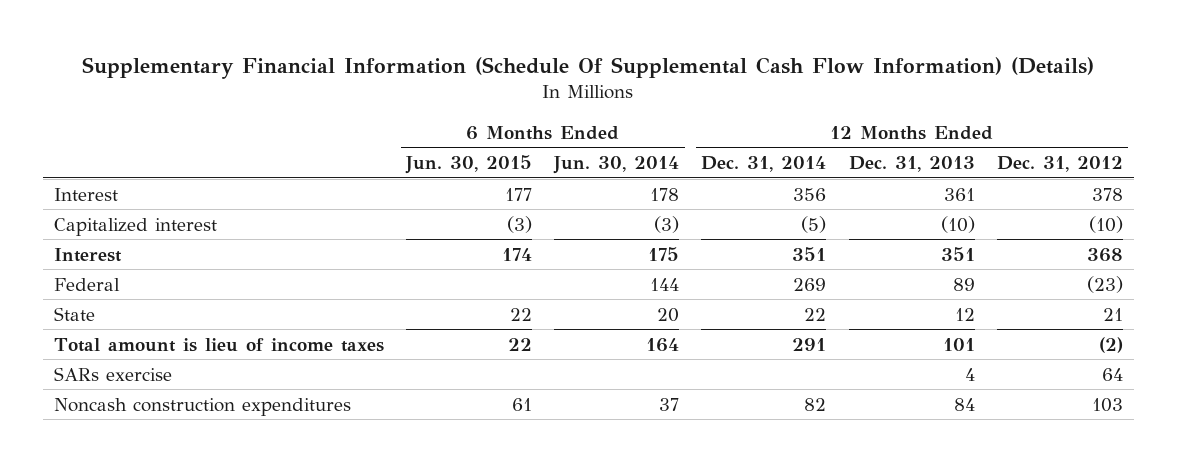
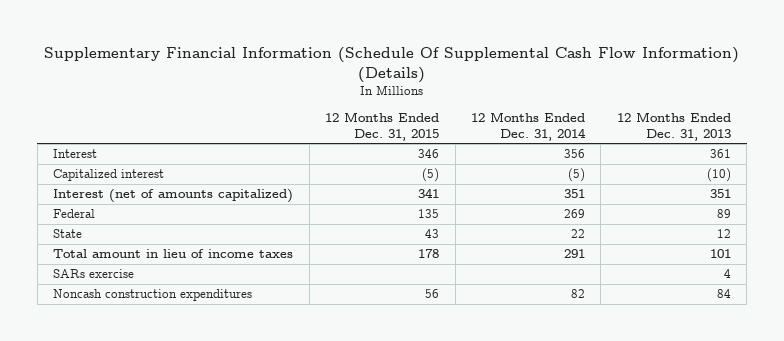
- | 6 Months Ended Jun. 30, 2015 | 6 Months Ended Jun. 30, 2014 | 12 Months Ended Dec. 31, 2014 | 12 Months Ended Dec. 31, 2013 | 12 Months Ended Dec. 31, 2012
+ | 12 Months Ended Dec. 31, 2015 | 12 Months Ended Dec. 31, 2014 | 12 Months Ended Dec. 31, 2013
- Interest | 174 | 175 | 351 | 351 | 368
+ Interest (net of amounts capitalized) | 341 | 351 | 351
- Total amount is lieu of income taxes | 22 | 164 | 291 | 101 | (2)
+ Total amount in lieu of income taxes | 178 | 291 | 101

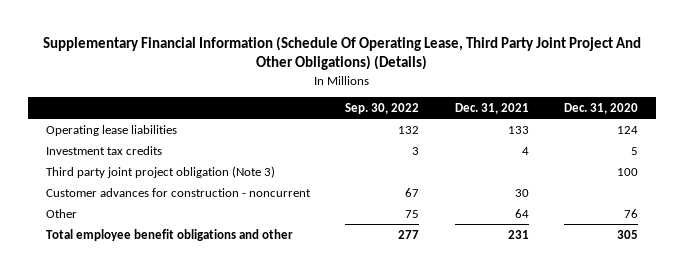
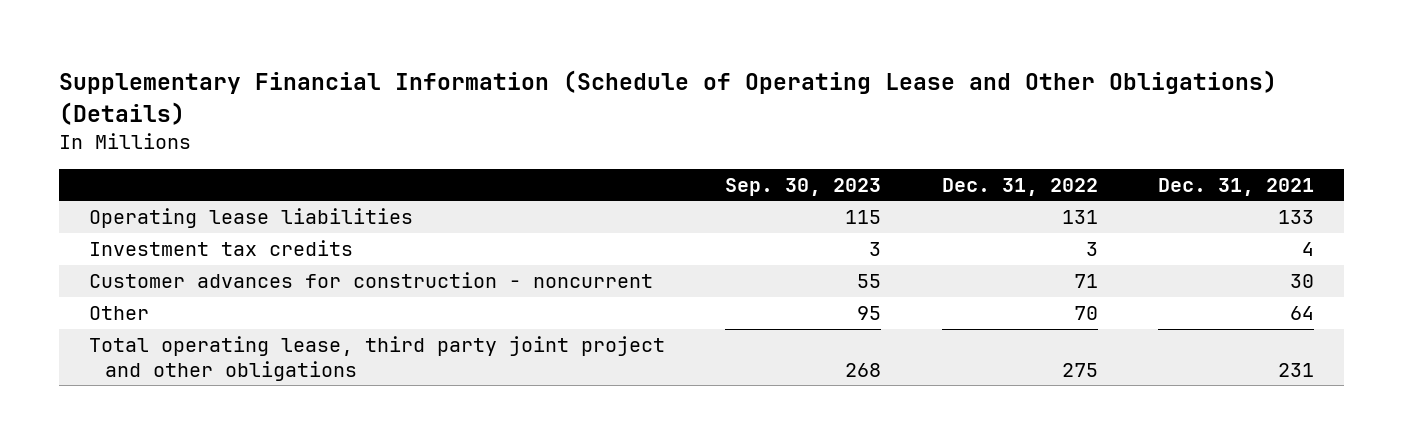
- Supplementary Financial Information (Schedule Of Operating Lease, Third Party Joint Project And Other Obligations) (Details)
+ Supplementary Financial Information (Schedule of Operating Lease and Other Obligations) (Details)
- | Sep. 30, 2022 | Dec. 31, 2021 | Dec. 31, 2020
+ | Sep. 30, 2023 | Dec. 31, 2022 | Dec. 31, 2021
- Third party joint project obligation (Note 3) | | | 100
- Total employee benefit obligations and other | 277 | 231 | 305
+ Total operating lease, third party joint project and other obligations | 268 | 275 | 231

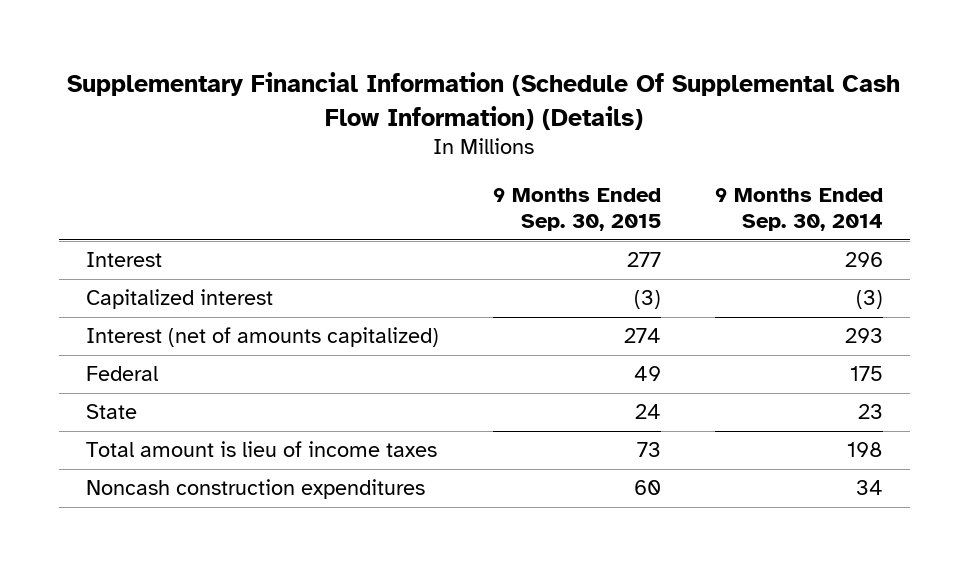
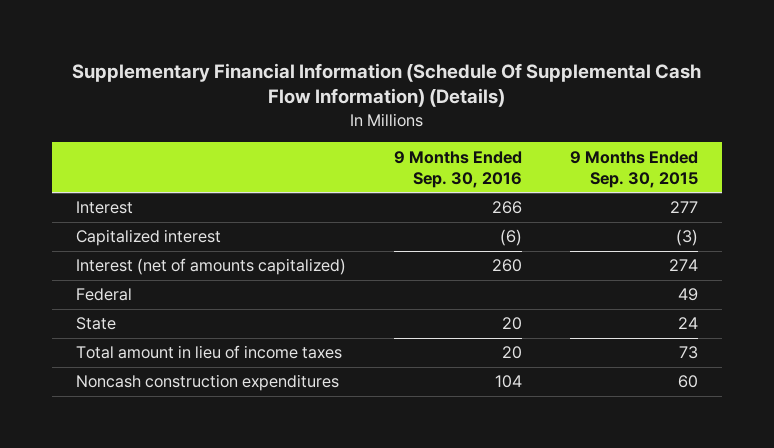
- | 9 Months Ended Sep. 30, 2015 | 9 Months Ended Sep. 30, 2014
+ | 9 Months Ended Sep. 30, 2016 | 9 Months Ended Sep. 30, 2015
- Total amount is lieu of income taxes | 73 | 198
+ Total amount in lieu of income taxes | 20 | 73

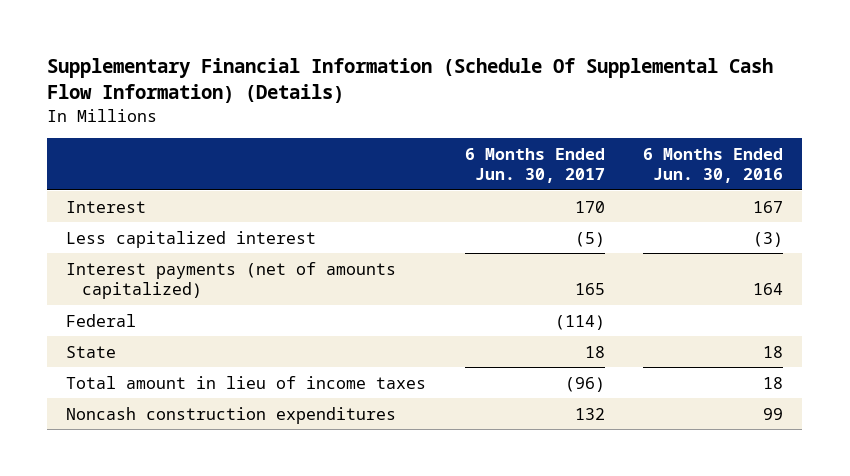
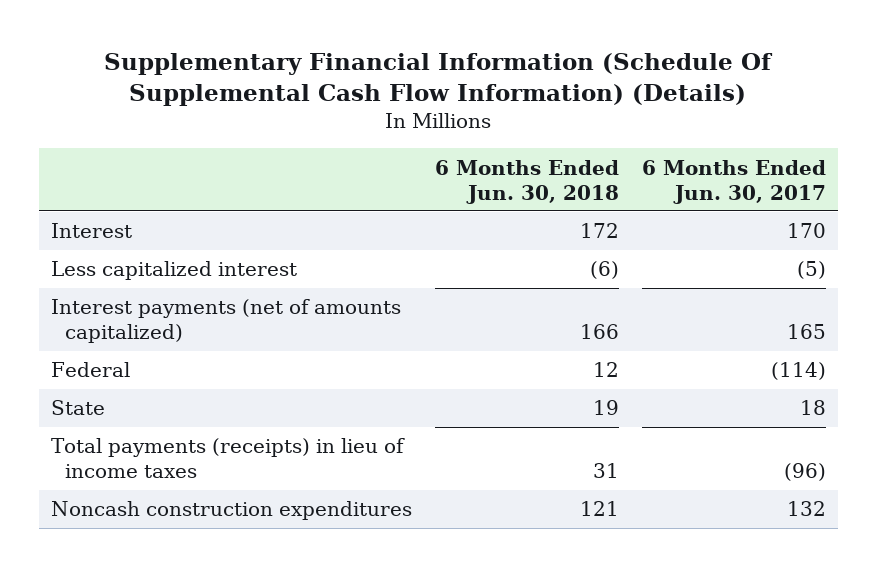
- | 6 Months Ended Jun. 30, 2017 | 6 Months Ended Jun. 30, 2016
+ | 6 Months Ended Jun. 30, 2018 | 6 Months Ended Jun. 30, 2017
- Total amount in lieu of income taxes | (96) | 18
+ Total payments (receipts) in lieu of income taxes | 31 | (96)

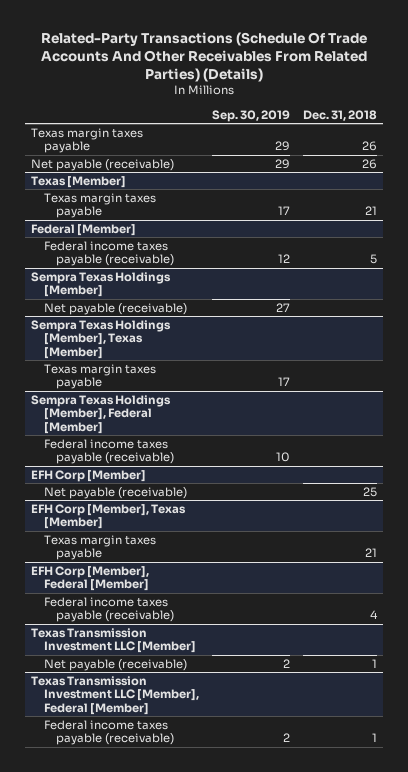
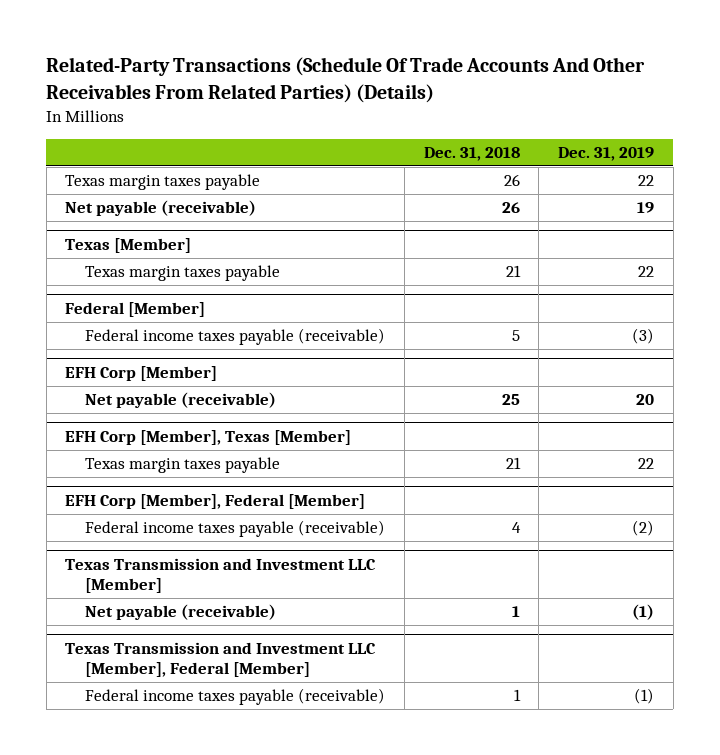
- | Sep. 30, 2019 | Dec. 31, 2018
+ | Dec. 31, 2018 | Dec. 31, 2019
- Sempra Texas Holdings [Member]
- Net payable (receivable) | 27 |
- Sempra Texas Holdings [Member], Texas [Member]
- Texas margin taxes payable | 17 |
- Sempra Texas Holdings [Member], Federal [Member]
- Federal income taxes payable (receivable) | 10 |
- Texas Transmission Investment LLC [Member]
+ Texas Transmission and Investment LLC [Member]
- Texas Transmission Investment LLC [Member], Federal [Member]
+ Texas Transmission and Investment LLC [Member], Federal [Member]

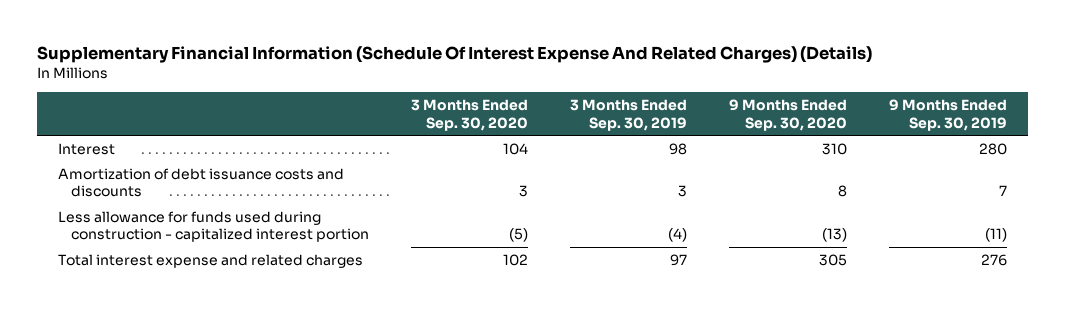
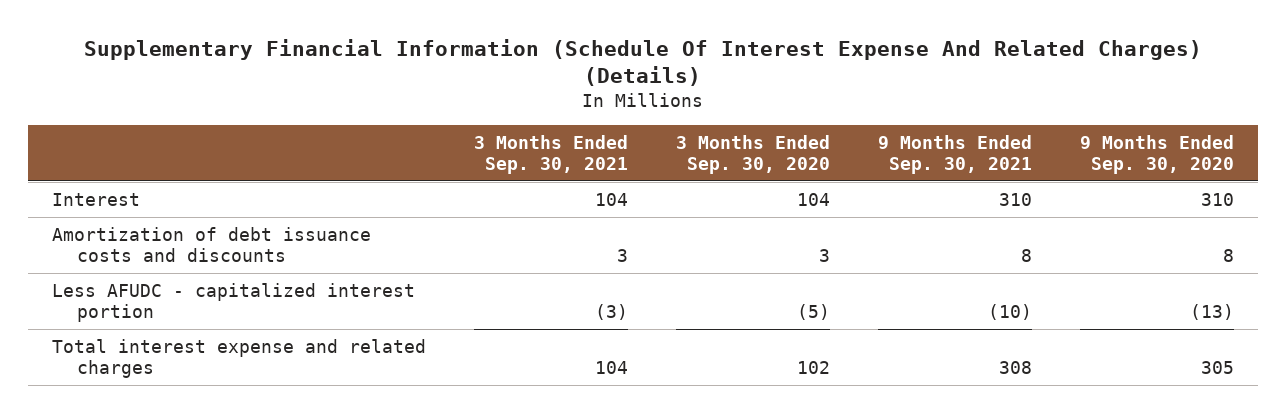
- | 3 Months Ended Sep. 30, 2020 | 3 Months Ended Sep. 30, 2019 | 9 Months Ended Sep. 30, 2020 | 9 Months Ended Sep. 30, 2019
+ | 3 Months Ended Sep. 30, 2021 | 3 Months Ended Sep. 30, 2020 | 9 Months Ended Sep. 30, 2021 | 9 Months Ended Sep. 30, 2020
- Less allowance for funds used during construction - capitalized interest portion | (5) | (4) | (13) | (11)
+ Less AFUDC - capitalized interest portion | (3) | (5) | (10) | (13)

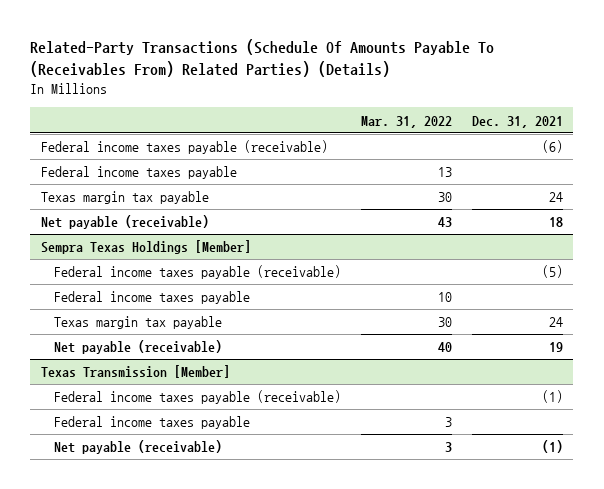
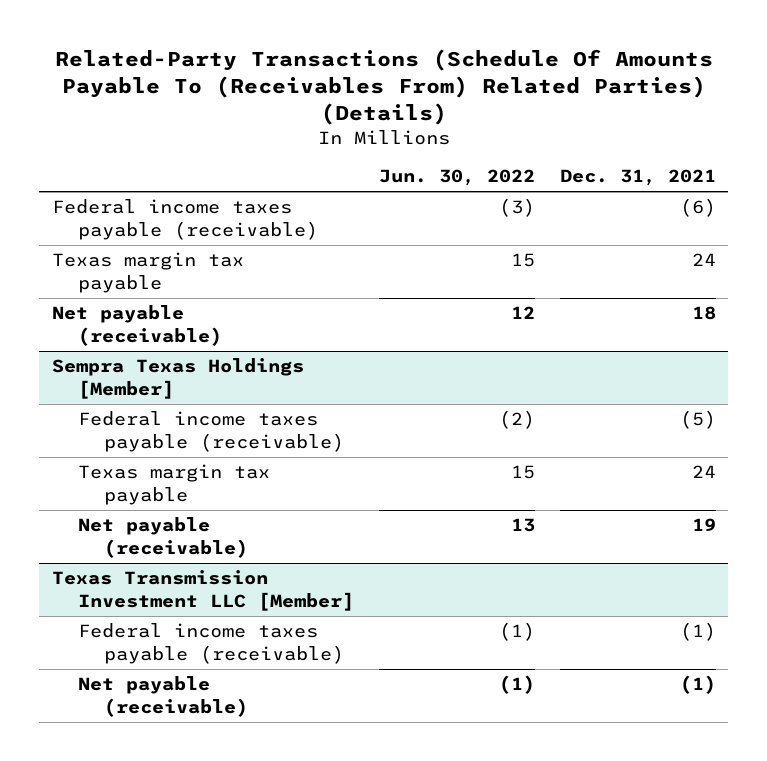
- | Mar. 31, 2022 | Dec. 31, 2021
+ | Jun. 30, 2022 | Dec. 31, 2021
- Federal income taxes payable | 13 |
@ Sempra Texas Holdings [Member]
- Federal income taxes payable | 10 |
- Texas Transmission [Member]
+ Texas Transmission Investment LLC [Member]
- Federal income taxes payable | 3 |

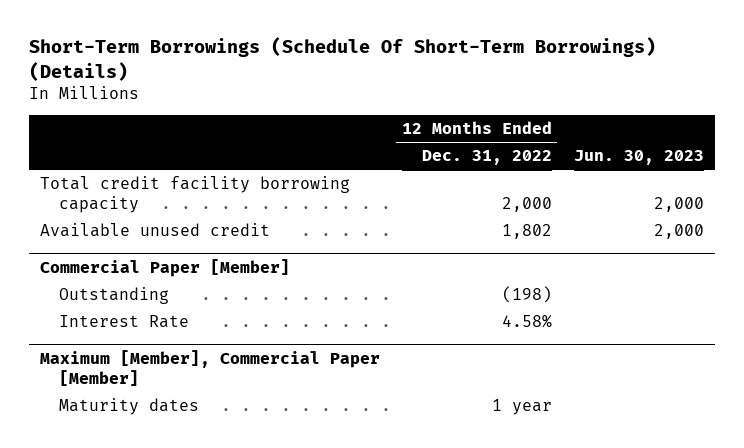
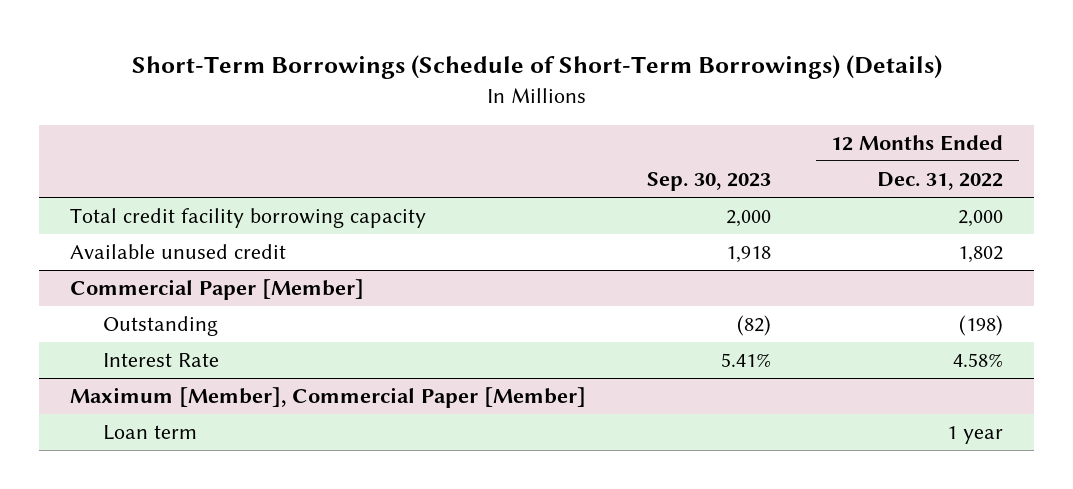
- Short-Term Borrowings (Schedule Of Short-Term Borrowings) (Details)
+ Short-Term Borrowings (Schedule of Short-Term Borrowings) (Details)
- | 12 Months Ended Dec. 31, 2022 | Jun. 30, 2023
+ | Sep. 30, 2023 | 12 Months Ended Dec. 31, 2022
@ Maximum [Member], Commercial Paper [Member]
- Maturity dates | 1 year |
+ Loan term | | 1 year

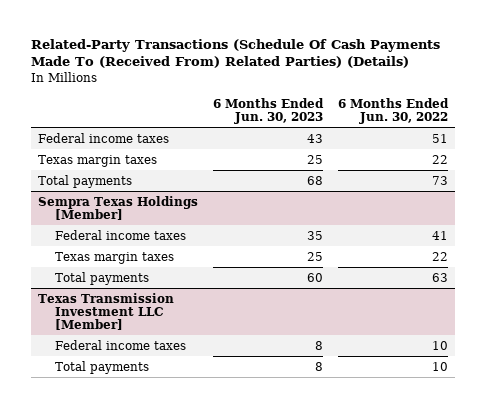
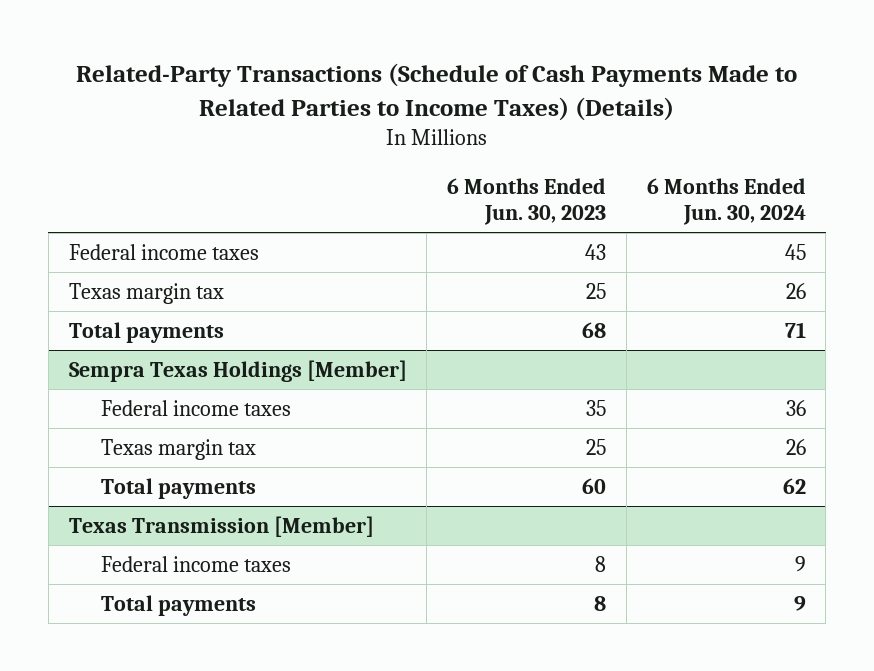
- Related-Party Transactions (Schedule Of Cash Payments Made To (Received From) Related Parties) (Details)
+ Related-Party Transactions (Schedule of Cash Payments Made to Related Parties to Income Taxes) (Details)
- | 6 Months Ended Jun. 30, 2023 | 6 Months Ended Jun. 30, 2022
+ | 6 Months Ended Jun. 30, 2023 | 6 Months Ended Jun. 30, 2024
- Texas margin taxes | 25 | 22
+ Texas margin tax | 25 | 26
@ Sempra Texas Holdings [Member]
- Texas margin taxes | 25 | 22
+ Texas margin tax | 25 | 26
- Texas Transmission Investment LLC [Member]
+ Texas Transmission [Member]

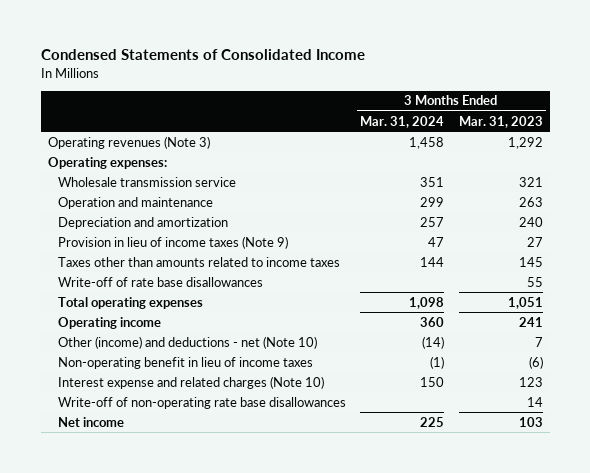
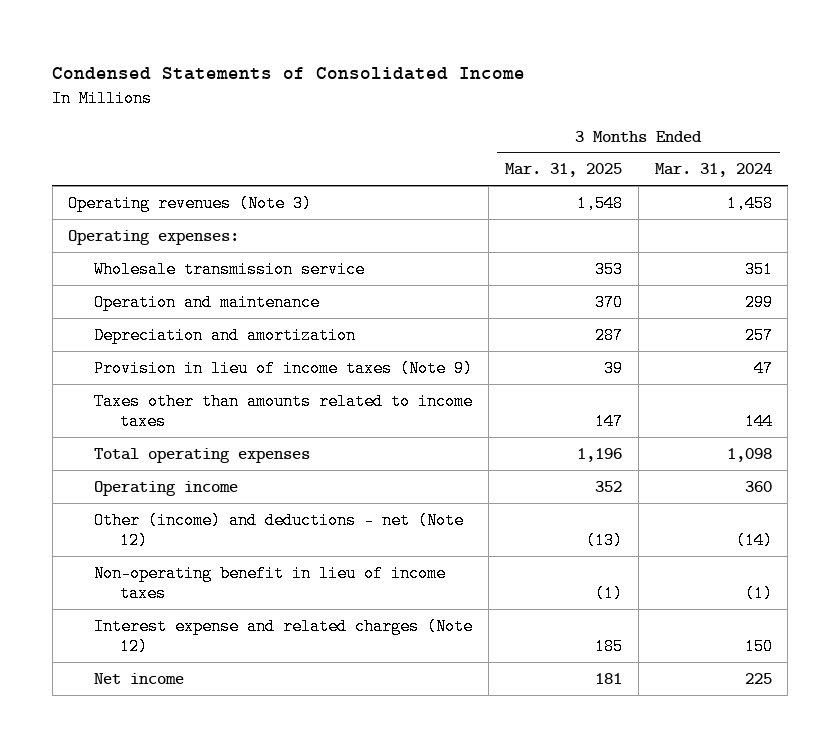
- | 3 Months Ended Mar. 31, 2024 | 3 Months Ended Mar. 31, 2023
+ | 3 Months Ended Mar. 31, 2025 | 3 Months Ended Mar. 31, 2024
- Write-off of rate base disallowances | | 55
- Other (income) and deductions - net (Note 10) | (14) | 7
+ Other (income) and deductions - net (Note 12) | (13) | (14)
- Interest expense and related charges (Note 10) | 150 | 123
- Write-off of non-operating rate base disallowances | | 14
+ Interest expense and related charges (Note 12) | 185 | 150

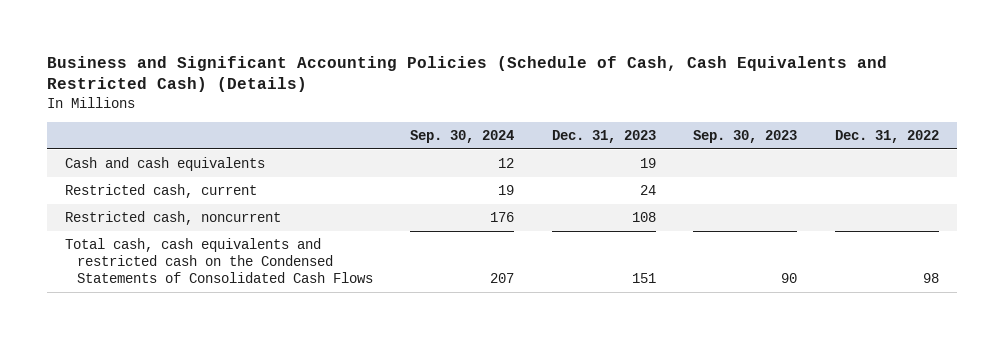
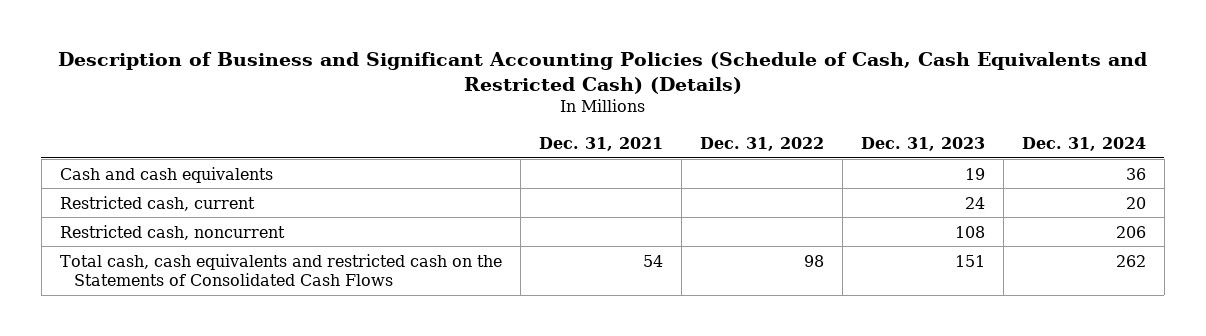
- Business and Significant Accounting Policies (Schedule of Cash, Cash Equivalents and Restricted Cash) (Details)
+ Description of Business and Significant Accounting Policies (Schedule of Cash, Cash Equivalents and Restricted Cash) (Details)
- | Sep. 30, 2024 | Dec. 31, 2023 | Sep. 30, 2023 | Dec. 31, 2022
+ | Dec. 31, 2021 | Dec. 31, 2022 | Dec. 31, 2023 | Dec. 31, 2024
- Total cash, cash equivalents and restricted cash on the Condensed Statements of Consolidated Cash Flows | 207 | 151 | 90 | 98
+ Total cash, cash equivalents and restricted cash on the Statements of Consolidated Cash Flows | 54 | 98 | 151 | 262

